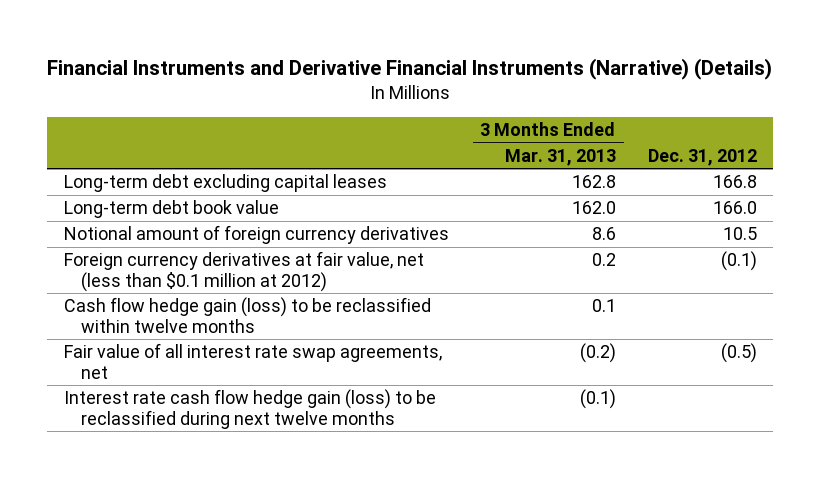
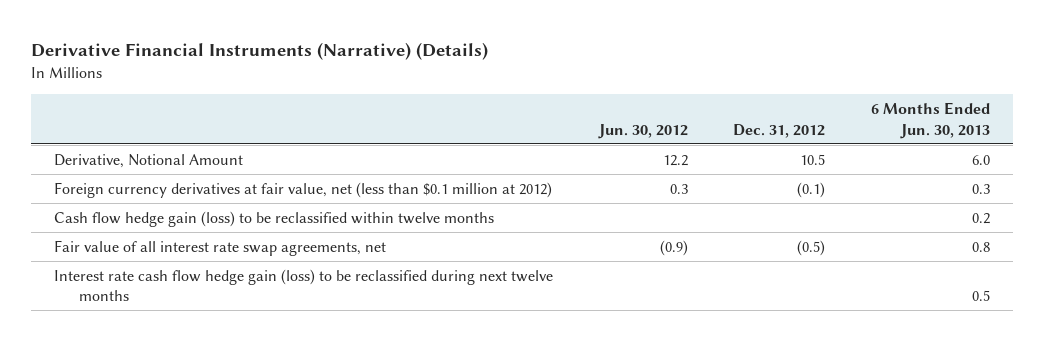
- Financial Instruments and Derivative Financial Instruments (Narrative) (Details)
+ Derivative Financial Instruments (Narrative) (Details)
- | 3 Months Ended Mar. 31, 2013 | Dec. 31, 2012
+ | Jun. 30, 2012 | Dec. 31, 2012 | 6 Months Ended Jun. 30, 2013
- Long-term debt excluding capital leases | 162.8 | 166.8
- Long-term debt book value | 162.0 | 166.0
- Notional amount of foreign currency derivatives | 8.6 | 10.5
+ Derivative, Notional Amount | 12.2 | 10.5 | 6.0

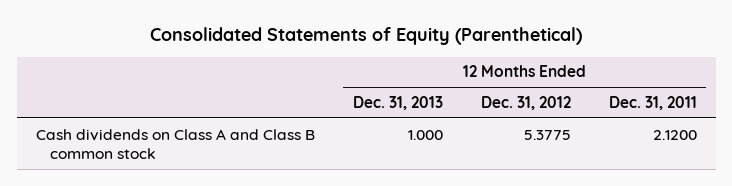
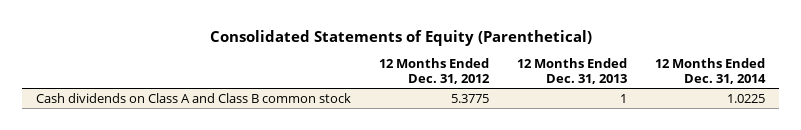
- | 12 Months Ended Dec. 31, 2013 | 12 Months Ended Dec. 31, 2012 | 12 Months Ended Dec. 31, 2011
+ | 12 Months Ended Dec. 31, 2012 | 12 Months Ended Dec. 31, 2013 | 12 Months Ended Dec. 31, 2014
- Cash dividends on Class A and Class B common stock | 1.000 | 5.3775 | 2.1200
+ Cash dividends on Class A and Class B common stock | 5.3775 | 1 | 1.0225

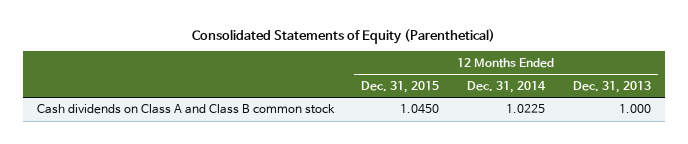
- | 12 Months Ended Dec. 31, 2012 | 12 Months Ended Dec. 31, 2013 | 12 Months Ended Dec. 31, 2014
+ | 12 Months Ended Dec. 31, 2015 | 12 Months Ended Dec. 31, 2014 | 12 Months Ended Dec. 31, 2013
- Cash dividends on Class A and Class B common stock | 5.3775 | 1 | 1.0225
+ Cash dividends on Class A and Class B common stock | 1.0450 | 1.0225 | 1.000

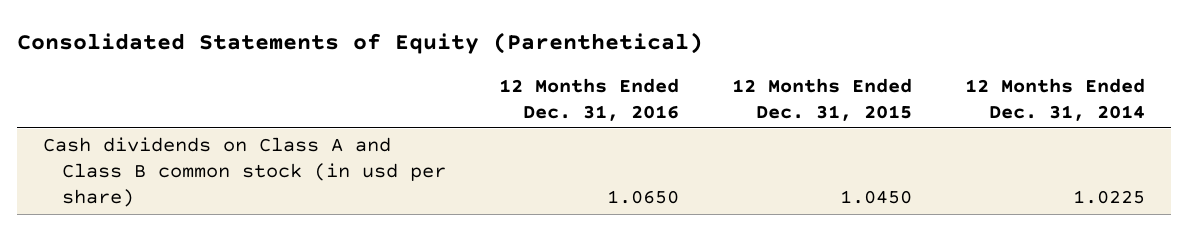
- | 12 Months Ended Dec. 31, 2015 | 12 Months Ended Dec. 31, 2014 | 12 Months Ended Dec. 31, 2013
+ | 12 Months Ended Dec. 31, 2016 | 12 Months Ended Dec. 31, 2015 | 12 Months Ended Dec. 31, 2014
- Cash dividends on Class A and Class B common stock | 1.0450 | 1.0225 | 1.000
+ Cash dividends on Class A and Class B common stock (in usd per share) | 1.0650 | 1.0450 | 1.0225

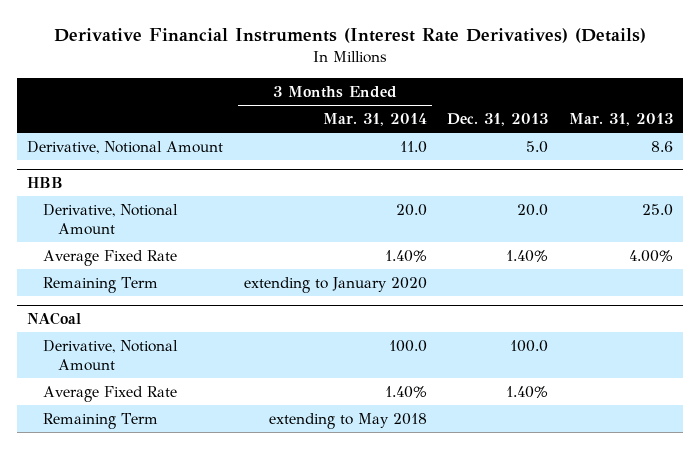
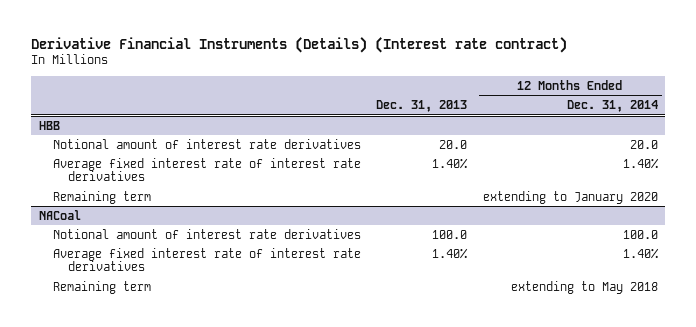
- Derivative Financial Instruments (Interest Rate Derivatives) (Details)
+ Derivative Financial Instruments (Details) (Interest rate contract)
- | 3 Months Ended Mar. 31, 2014 | Dec. 31, 2013 | Mar. 31, 2013
+ | Dec. 31, 2013 | 12 Months Ended Dec. 31, 2014
- Derivative, Notional Amount | 11.0 | 5.0 | 8.6
@ HBB
- Derivative, Notional Amount | 20.0 | 20.0 | 25.0
- Average Fixed Rate | 1.40% | 1.40% | 4.00%
- Remaining Term | extending to January 2020 | |
+ Notional amount of interest rate derivatives | 20.0 | 20.0
+ Average fixed interest rate of interest rate derivatives | 1.40% | 1.40%
+ Remaining term | | extending to January 2020
@ NACoal
- Derivative, Notional Amount | 100.0 | 100.0 |
- Average Fixed Rate | 1.40% | 1.40% |
- Remaining Term | extending to May 2018 | |
+ Notional amount of interest rate derivatives | 100.0 | 100.0
+ Average fixed interest rate of interest rate derivatives | 1.40% | 1.40%
+ Remaining term | | extending to May 2018

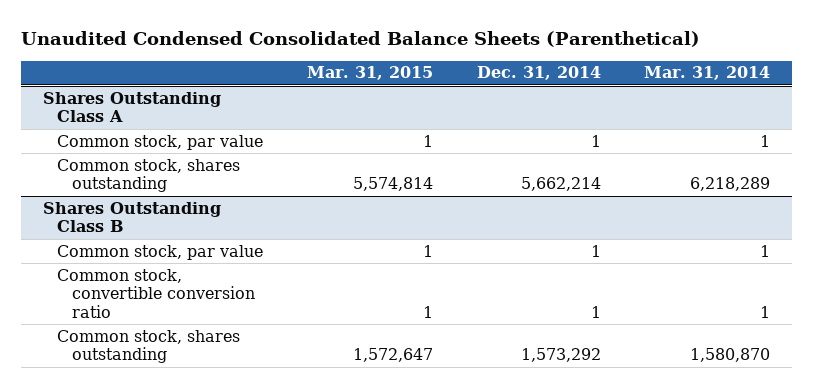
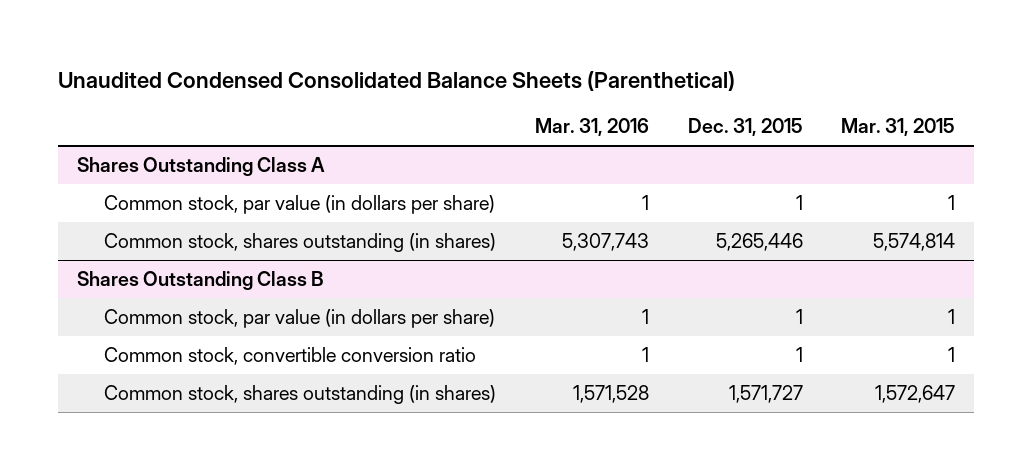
- | Mar. 31, 2015 | Dec. 31, 2014 | Mar. 31, 2014
+ | Mar. 31, 2016 | Dec. 31, 2015 | Mar. 31, 2015
@ Shares Outstanding Class A
- Common stock, par value | 1 | 1 | 1
- Common stock, shares outstanding | 5,574,814 | 5,662,214 | 6,218,289
+ Common stock, par value (in dollars per share) | 1 | 1 | 1
+ Common stock, shares outstanding (in shares) | 5,307,743 | 5,265,446 | 5,574,814
@ Shares Outstanding Class B
- Common stock, par value | 1 | 1 | 1
+ Common stock, par value (in dollars per share) | 1 | 1 | 1
- Common stock, shares outstanding | 1,572,647 | 1,573,292 | 1,580,870
+ Common stock, shares outstanding (in shares) | 1,571,528 | 1,571,727 | 1,572,647

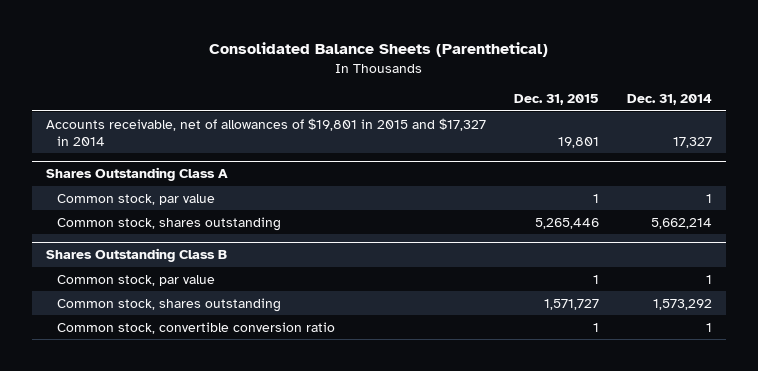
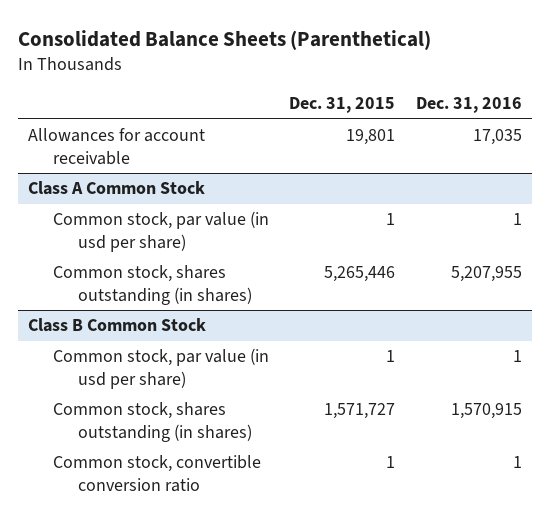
- | Dec. 31, 2015 | Dec. 31, 2014
+ | Dec. 31, 2015 | Dec. 31, 2016
- Accounts receivable, net of allowances of $19,801 in 2015 and $17,327 in 2014 | 19,801 | 17,327
- Shares Outstanding Class A
- Common stock, par value | 1 | 1
- Common stock, shares outstanding | 5,265,446 | 5,662,214
- Shares Outstanding Class B
- Common stock, par value | 1 | 1
- Common stock, shares outstanding | 1,571,727 | 1,573,292
+ Allowances for account receivable | 19,801 | 17,035
+ Class A Common Stock
+ Common stock, par value (in usd per share) | 1 | 1
+ Common stock, shares outstanding (in shares) | 5,265,446 | 5,207,955
+ Class B Common Stock
+ Common stock, par value (in usd per share) | 1 | 1
+ Common stock, shares outstanding (in shares) | 1,571,727 | 1,570,915

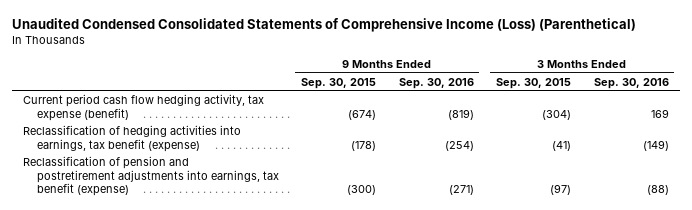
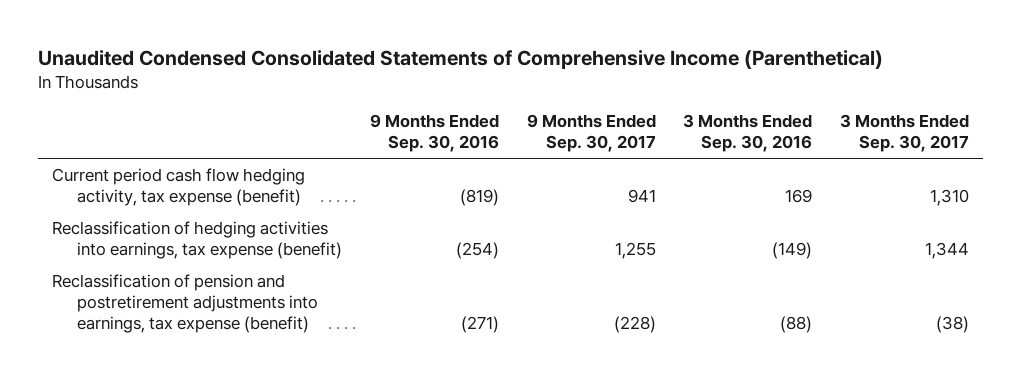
- Unaudited Condensed Consolidated Statements of Comprehensive Income (Loss) (Parenthetical)
+ Unaudited Condensed Consolidated Statements of Comprehensive Income (Parenthetical)
- | 9 Months Ended Sep. 30, 2015 | 9 Months Ended Sep. 30, 2016 | 3 Months Ended Sep. 30, 2015 | 3 Months Ended Sep. 30, 2016
+ | 9 Months Ended Sep. 30, 2016 | 9 Months Ended Sep. 30, 2017 | 3 Months Ended Sep. 30, 2016 | 3 Months Ended Sep. 30, 2017
- Reclassification of hedging activities into earnings, tax benefit (expense) | (178) | (254) | (41) | (149)
- Reclassification of pension and postretirement adjustments into earnings, tax benefit (expense) | (300) | (271) | (97) | (88)
+ Reclassification of hedging activities into earnings, tax expense (benefit) | (254) | 1,255 | (149) | 1,344
+ Reclassification of pension and postretirement adjustments into earnings, tax expense (benefit) | (271) | (228) | (88) | (38)

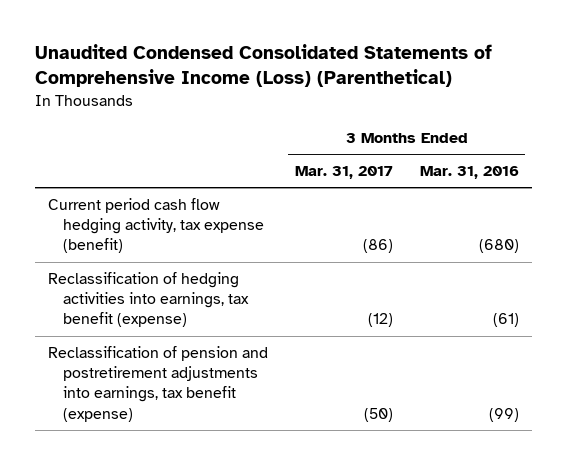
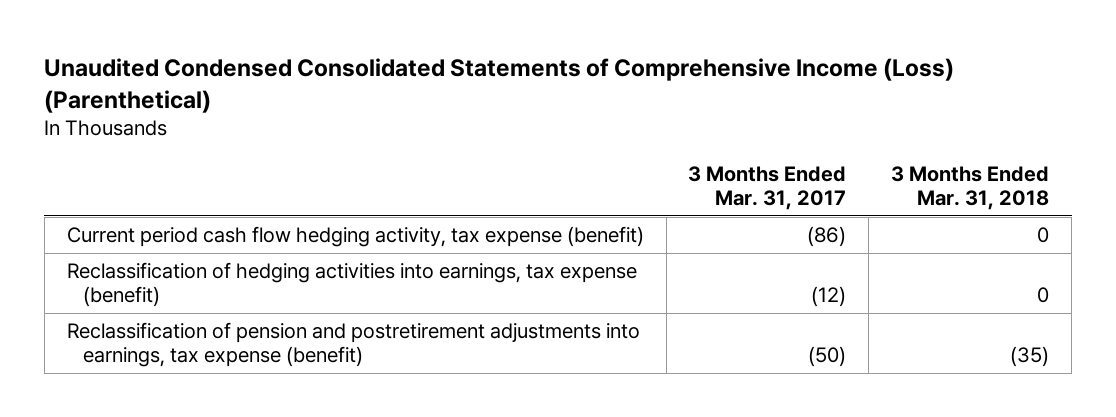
- | 3 Months Ended Mar. 31, 2017 | 3 Months Ended Mar. 31, 2016
+ | 3 Months Ended Mar. 31, 2017 | 3 Months Ended Mar. 31, 2018
- Reclassification of hedging activities into earnings, tax benefit (expense) | (12) | (61)
- Reclassification of pension and postretirement adjustments into earnings, tax benefit (expense) | (50) | (99)
+ Reclassification of hedging activities into earnings, tax expense (benefit) | (12) | 0
+ Reclassification of pension and postretirement adjustments into earnings, tax expense (benefit) | (50) | (35)

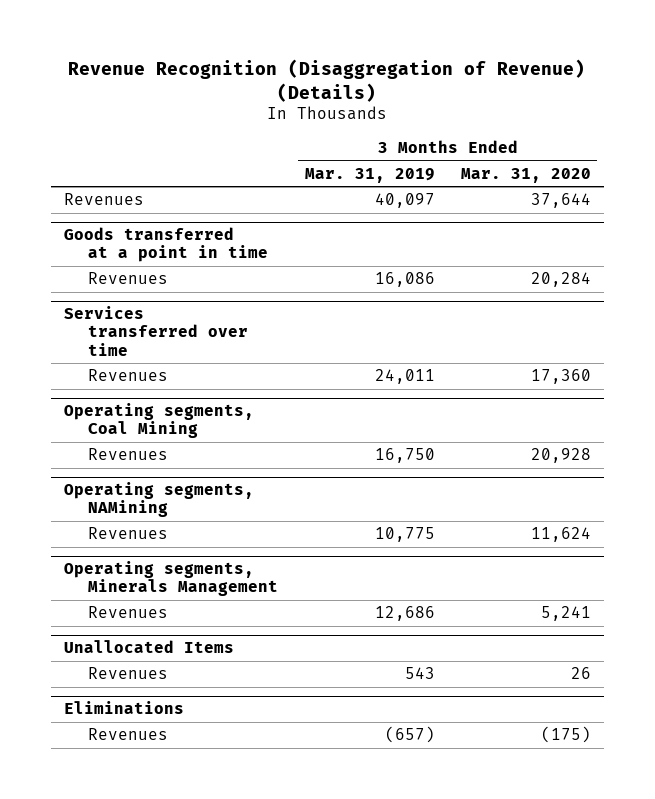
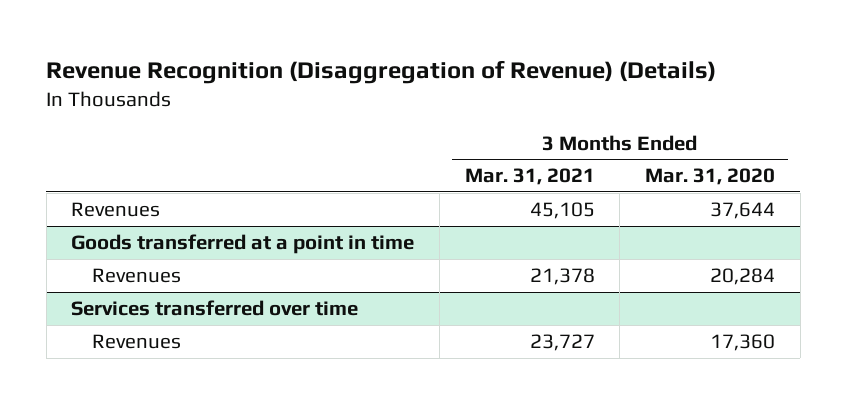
- | 3 Months Ended Mar. 31, 2019 | 3 Months Ended Mar. 31, 2020
+ | 3 Months Ended Mar. 31, 2021 | 3 Months Ended Mar. 31, 2020
- Operating segments, Coal Mining
- Revenues | 16,750 | 20,928
- Operating segments, NAMining
- Revenues | 10,775 | 11,624
- Operating segments, Minerals Management
- Revenues | 12,686 | 5,241
- Unallocated Items
- Revenues | 543 | 26
- Eliminations
- Revenues | (657) | (175)

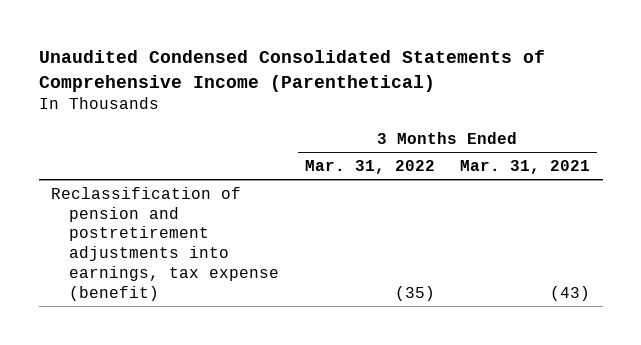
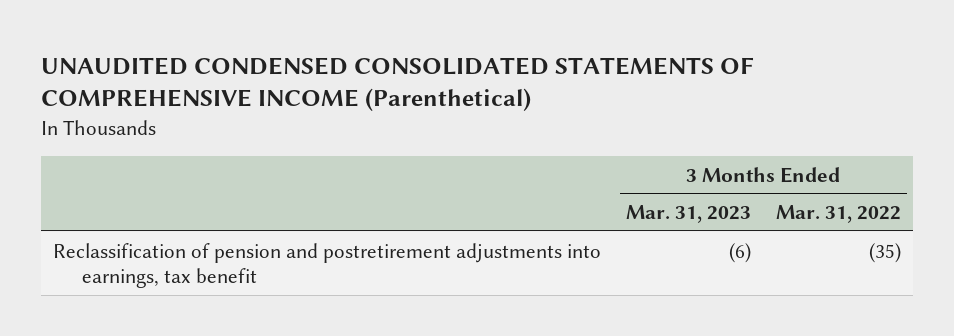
- Unaudited Condensed Consolidated Statements of Comprehensive Income (Parenthetical)
+ UNAUDITED CONDENSED CONSOLIDATED STATEMENTS OF COMPREHENSIVE INCOME (Parenthetical)
- | 3 Months Ended Mar. 31, 2022 | 3 Months Ended Mar. 31, 2021
+ | 3 Months Ended Mar. 31, 2023 | 3 Months Ended Mar. 31, 2022
- Reclassification of pension and postretirement adjustments into earnings, tax expense (benefit) | (35) | (43)
+ Reclassification of pension and postretirement adjustments into earnings, tax benefit | (6) | (35)

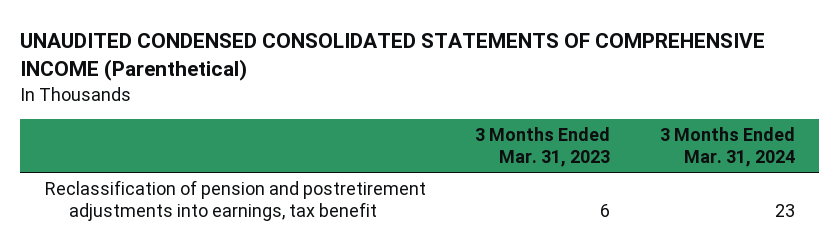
- | 3 Months Ended Mar. 31, 2023 | 3 Months Ended Mar. 31, 2022
+ | 3 Months Ended Mar. 31, 2023 | 3 Months Ended Mar. 31, 2024
- Reclassification of pension and postretirement adjustments into earnings, tax benefit | (6) | (35)
+ Reclassification of pension and postretirement adjustments into earnings, tax benefit | 6 | 23

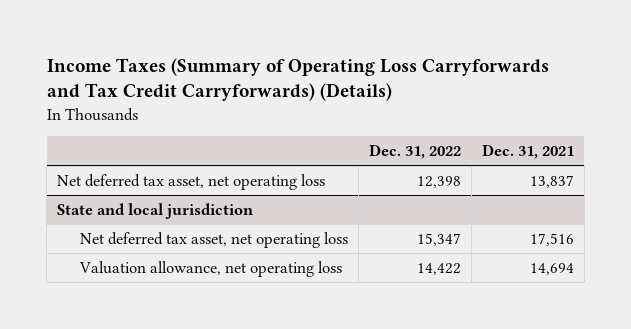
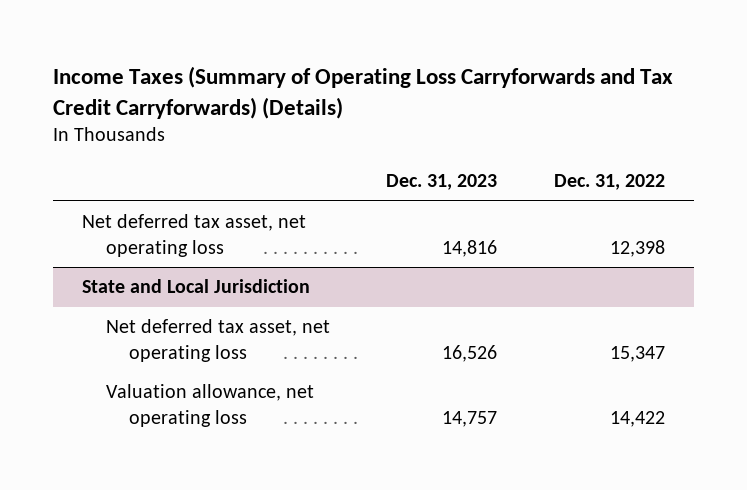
- | Dec. 31, 2022 | Dec. 31, 2021
+ | Dec. 31, 2023 | Dec. 31, 2022
- State and local jurisdiction
+ State and Local Jurisdiction

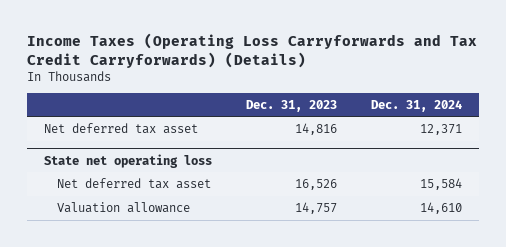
- Income Taxes (Summary of Operating Loss Carryforwards and Tax Credit Carryforwards) (Details)
+ Income Taxes (Operating Loss Carryforwards and Tax Credit Carryforwards) (Details)
- | Dec. 31, 2023 | Dec. 31, 2022
+ | Dec. 31, 2023 | Dec. 31, 2024
- Net deferred tax asset, net operating loss | 14,816 | 12,398
- State and Local Jurisdiction
- Net deferred tax asset, net operating loss | 16,526 | 15,347
- Valuation allowance, net operating loss | 14,757 | 14,422
+ Net deferred tax asset | 14,816 | 12,371
+ State net operating loss
+ Net deferred tax asset | 16,526 | 15,584
+ Valuation allowance | 14,757 | 14,610

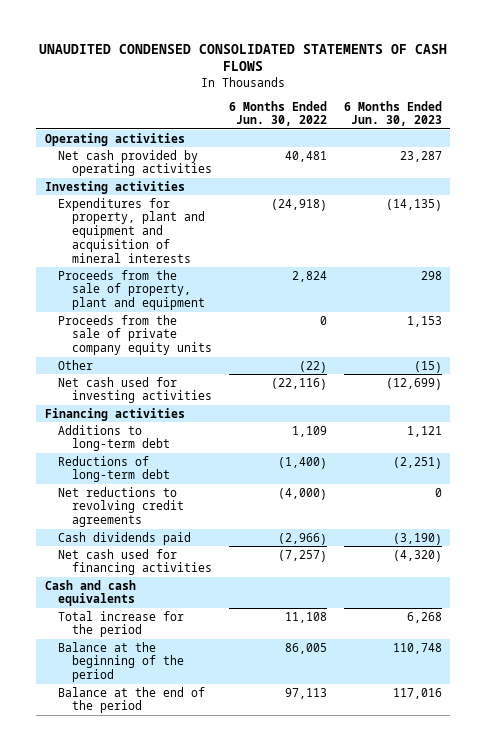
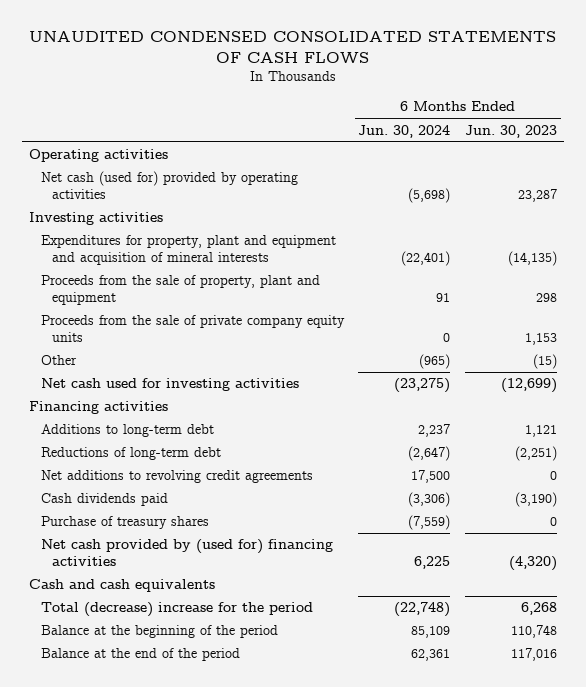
- | 6 Months Ended Jun. 30, 2022 | 6 Months Ended Jun. 30, 2023
+ | 6 Months Ended Jun. 30, 2024 | 6 Months Ended Jun. 30, 2023
- Net cash provided by operating activities | 40,481 | 23,287
+ Net cash (used for) provided by operating activities | (5,698) | 23,287
- Net reductions to revolving credit agreements | (4,000) | 0
+ Net additions to revolving credit agreements | 17,500 | 0
- Net cash used for financing activities | (7,257) | (4,320)
+ Purchase of treasury shares | (7,559) | 0
+ Net cash provided by (used for) financing activities | 6,225 | (4,320)
- Total increase for the period | 11,108 | 6,268
+ Total (decrease) increase for the period | (22,748) | 6,268

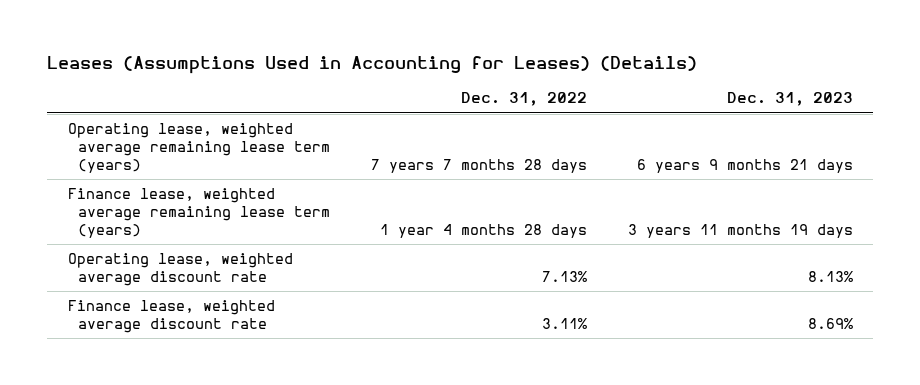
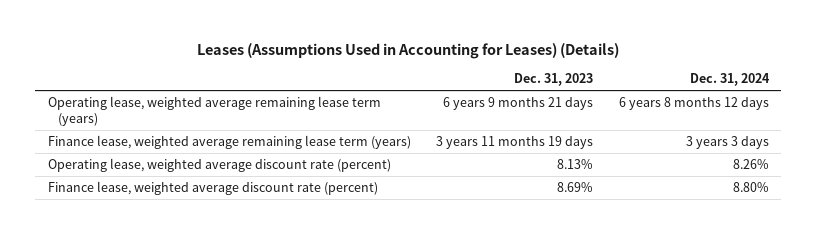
- | Dec. 31, 2022 | Dec. 31, 2023
+ | Dec. 31, 2023 | Dec. 31, 2024
- Operating lease, weighted average discount rate | 7.13% | 8.13%
- Finance lease, weighted average discount rate | 3.11% | 8.69%
+ Operating lease, weighted average discount rate (percent) | 8.13% | 8.26%
+ Finance lease, weighted average discount rate (percent) | 8.69% | 8.80%

